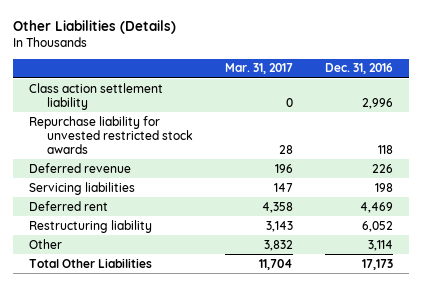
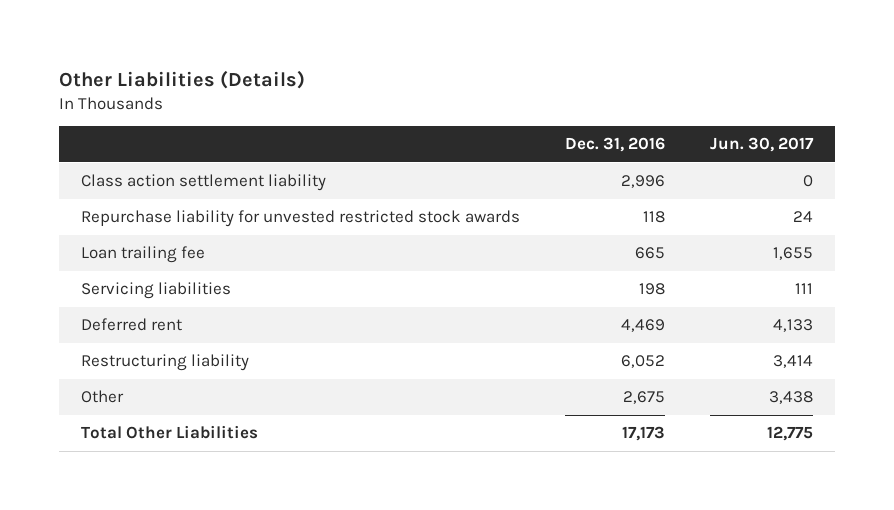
- | Mar. 31, 2017 | Dec. 31, 2016
+ | Dec. 31, 2016 | Jun. 30, 2017
- Deferred revenue | 196 | 226
+ Loan trailing fee | 665 | 1,655
- Other | 3,832 | 3,114
+ Other | 2,675 | 3,438

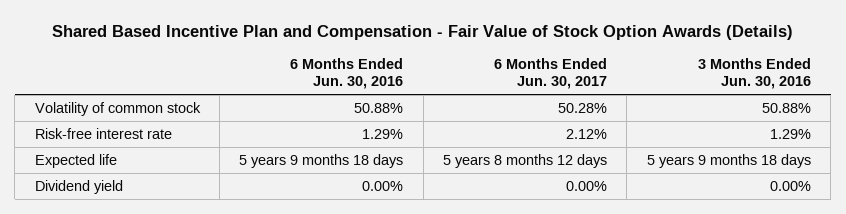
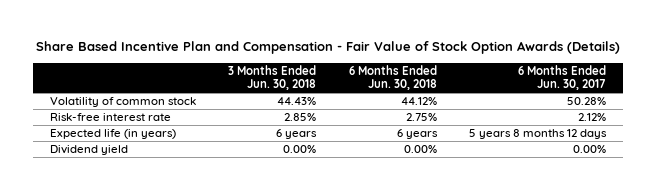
- Shared Based Incentive Plan and Compensation - Fair Value of Stock Option Awards (Details)
+ Share Based Incentive Plan and Compensation - Fair Value of Stock Option Awards (Details)
- | 6 Months Ended Jun. 30, 2016 | 6 Months Ended Jun. 30, 2017 | 3 Months Ended Jun. 30, 2016
+ | 3 Months Ended Jun. 30, 2018 | 6 Months Ended Jun. 30, 2018 | 6 Months Ended Jun. 30, 2017
- Expected life | 5 years 9 months 18 days | 5 years 8 months 12 days | 5 years 9 months 18 days
+ Expected life (in years) | 6 years | 6 years | 5 years 8 months 12 days

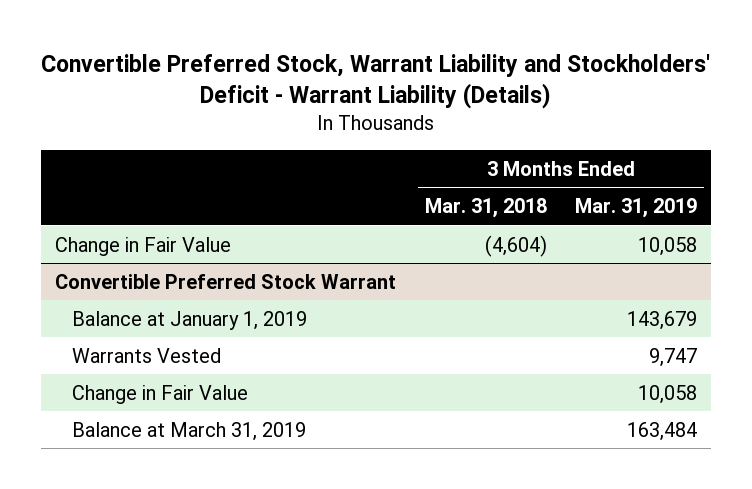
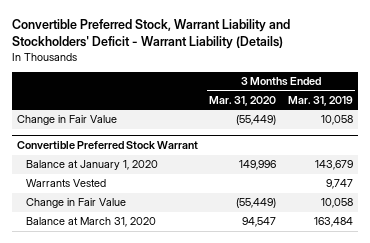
- | 3 Months Ended Mar. 31, 2018 | 3 Months Ended Mar. 31, 2019
+ | 3 Months Ended Mar. 31, 2020 | 3 Months Ended Mar. 31, 2019
@ Convertible Preferred Stock Warrant
- Balance at January 1, 2019 | | 143,679
+ Balance at January 1, 2020 | 149,996 | 143,679
- Balance at March 31, 2019 | | 163,484
+ Balance at March 31, 2020 | 94,547 | 163,484

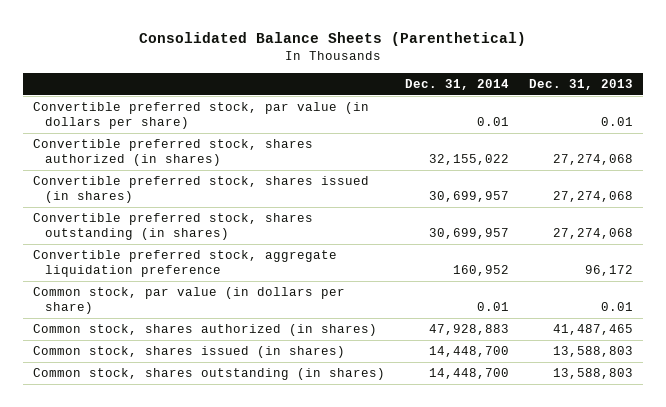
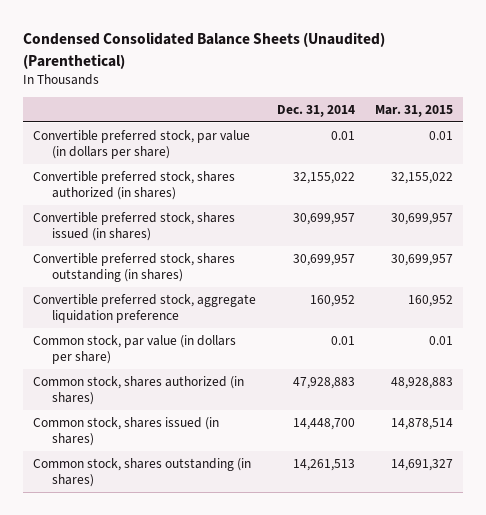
- Consolidated Balance Sheets (Parenthetical)
+ Condensed Consolidated Balance Sheets (Unaudited) (Parenthetical)
- | Dec. 31, 2014 | Dec. 31, 2013
+ | Dec. 31, 2014 | Mar. 31, 2015
- Common stock, shares outstanding (in shares) | 14,448,700 | 13,588,803
+ Common stock, shares outstanding (in shares) | 14,261,513 | 14,691,327

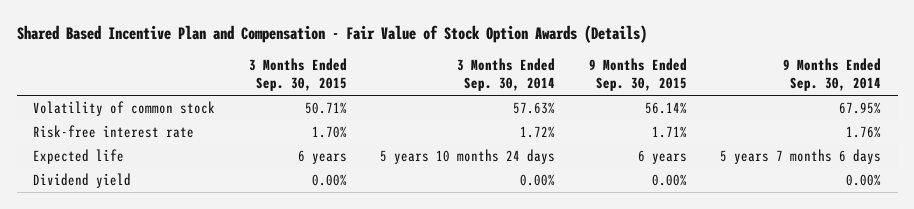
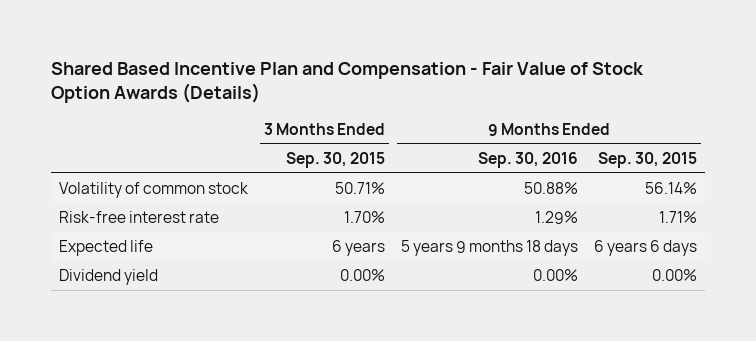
- | 3 Months Ended Sep. 30, 2015 | 3 Months Ended Sep. 30, 2014 | 9 Months Ended Sep. 30, 2015 | 9 Months Ended Sep. 30, 2014
+ | 3 Months Ended Sep. 30, 2015 | 9 Months Ended Sep. 30, 2016 | 9 Months Ended Sep. 30, 2015
- Expected life | 6 years | 5 years 10 months 24 days | 6 years | 5 years 7 months 6 days
+ Expected life | 6 years | 5 years 9 months 18 days | 6 years 6 days

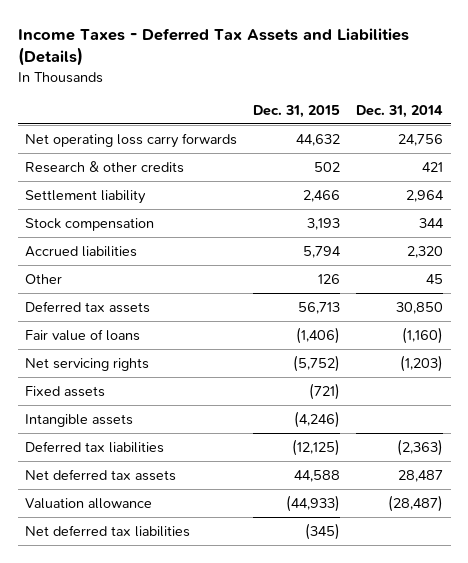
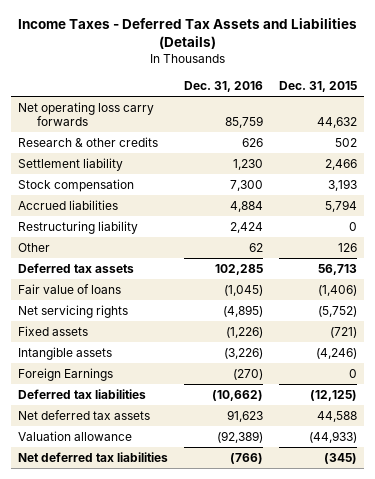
- | Dec. 31, 2015 | Dec. 31, 2014
+ | Dec. 31, 2016 | Dec. 31, 2015
+ Restructuring liability | 2,424 | 0
+ Foreign Earnings | (270) | 0

